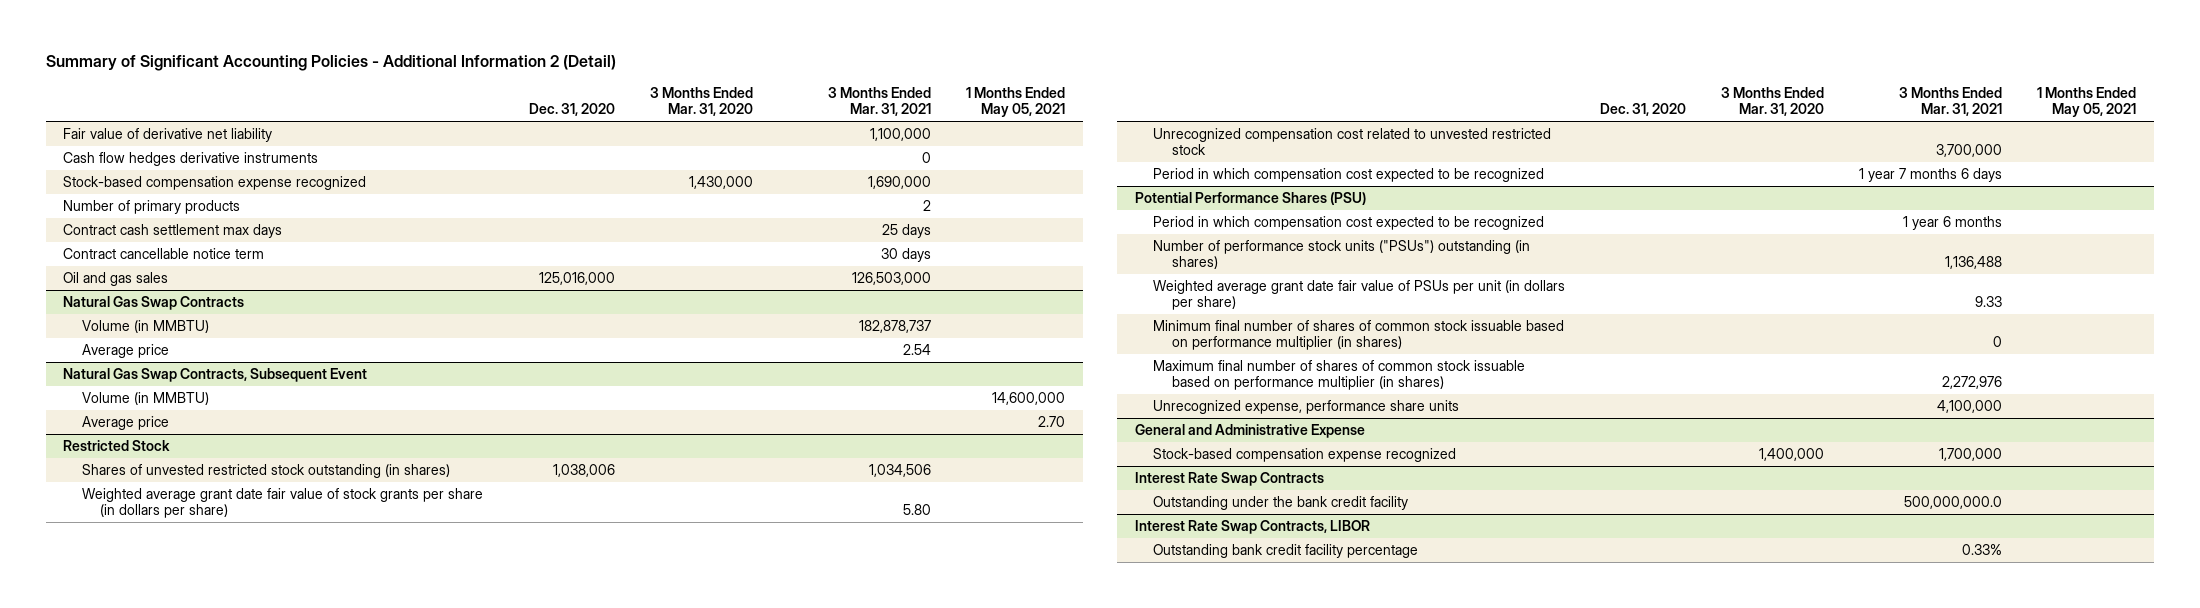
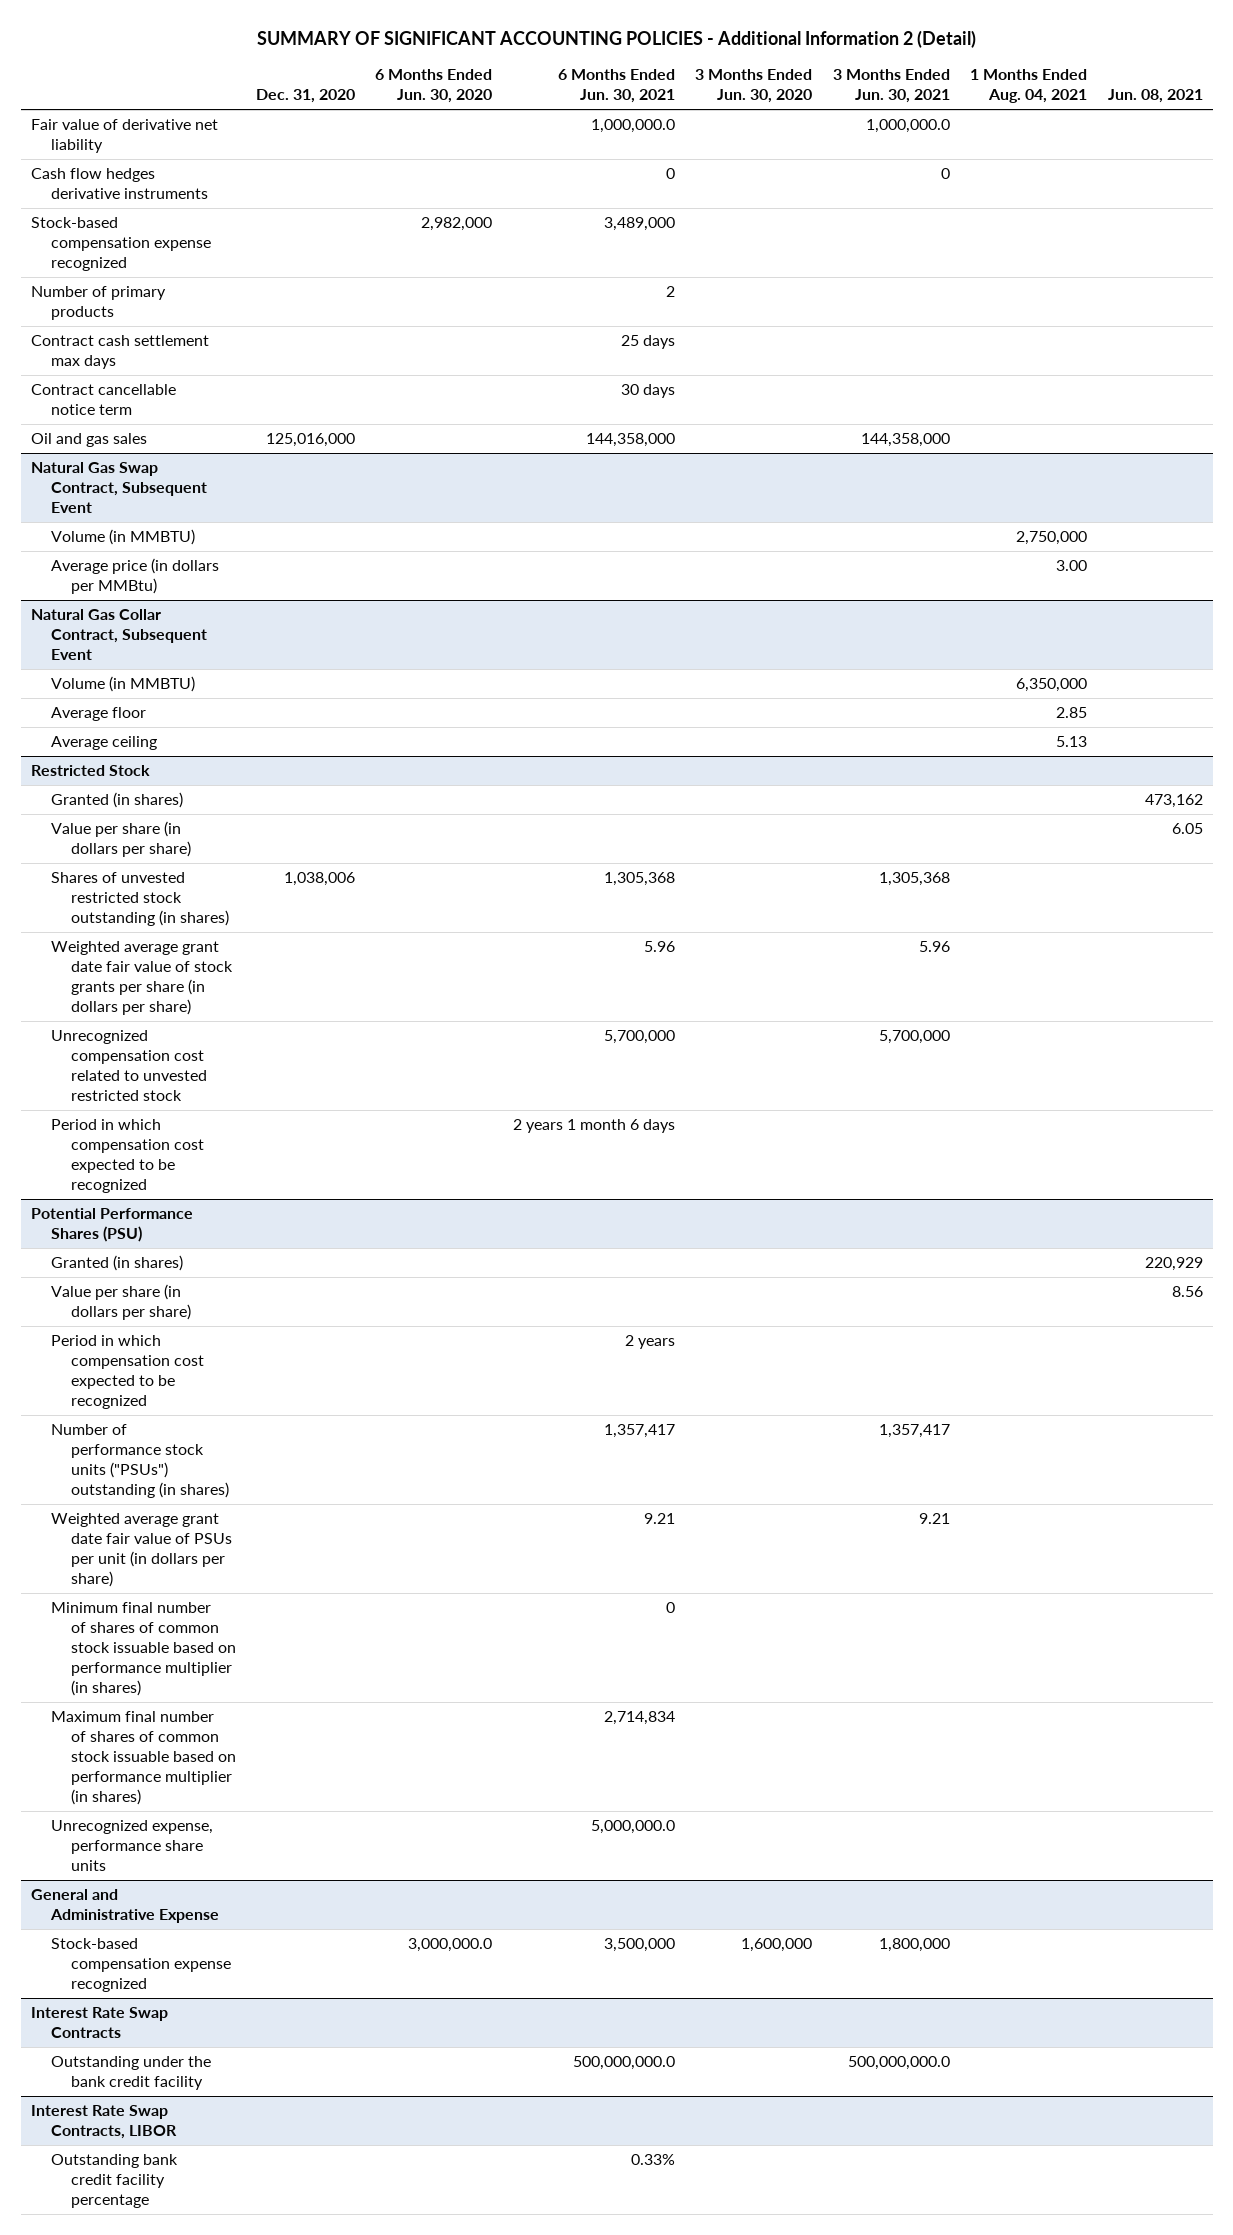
- Summary of Significant Accounting Policies - Additional Information 2 (Detail)
+ SUMMARY OF SIGNIFICANT ACCOUNTING POLICIES - Additional Information 2 (Detail)
- | Dec. 31, 2020 | 3 Months Ended Mar. 31, 2020 | 3 Months Ended Mar. 31, 2021 | 1 Months Ended May 05, 2021
+ | Dec. 31, 2020 | 6 Months Ended Jun. 30, 2020 | 6 Months Ended Jun. 30, 2021 | 3 Months Ended Jun. 30, 2020 | 3 Months Ended Jun. 30, 2021 | 1 Months Ended Aug. 04, 2021 | Jun. 08, 2021
- Natural Gas Swap Contracts
- Volume (in MMBTU) | | | 182,878,737 |
- Average price | | | 2.54 |
- Natural Gas Swap Contracts, Subsequent Event
+ Natural Gas Swap Contract, Subsequent Event
- Average price | | | | 2.70
+ Average price (in dollars per MMBtu) | | | | | | 3.00 |
+ Natural Gas Collar Contract, Subsequent Event
+ Volume (in MMBTU) | | | | | | 6,350,000 |
+ Average floor | | | | | | 2.85 |
+ Average ceiling | | | | | | 5.13 |
@ Restricted Stock
+ Granted (in shares) | | | | | | | 473,162
+ Value per share (in dollars per share) | | | | | | | 6.05
@ Potential Performance Shares (PSU)
+ Granted (in shares) | | | | | | | 220,929
+ Value per share (in dollars per share) | | | | | | | 8.56

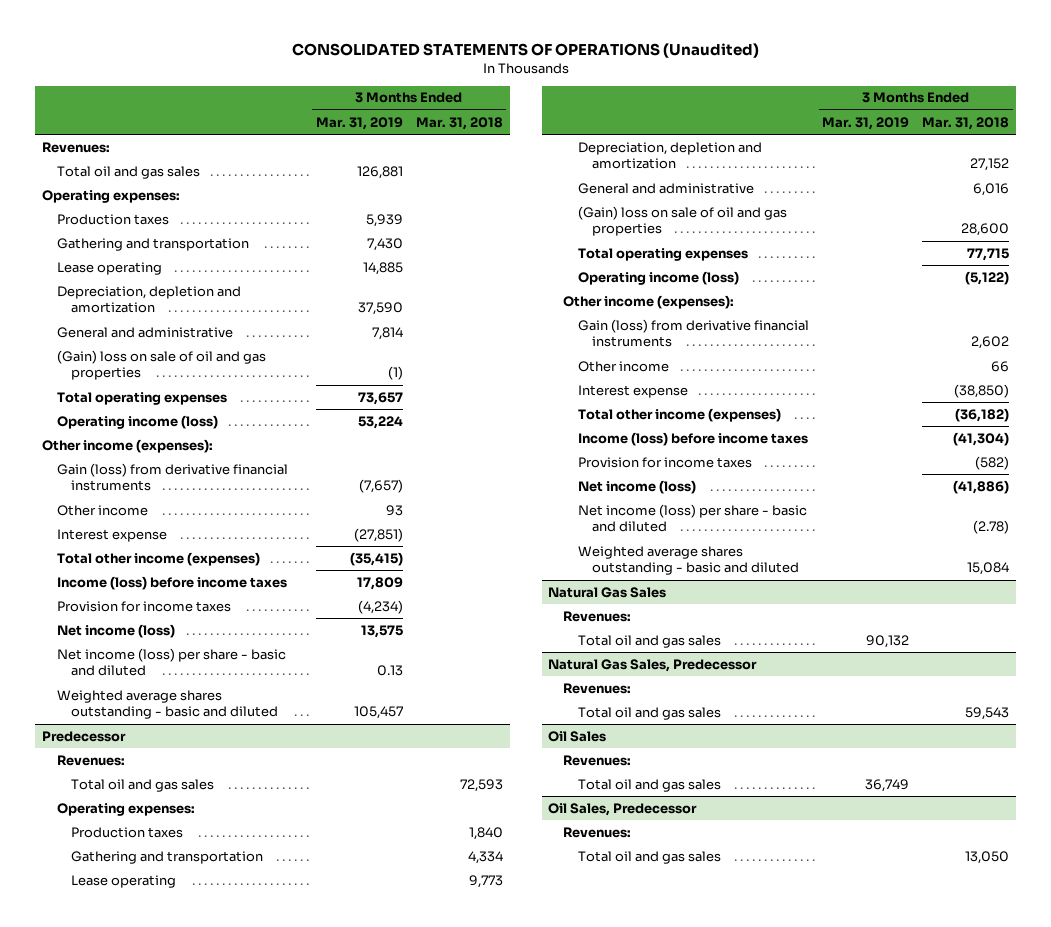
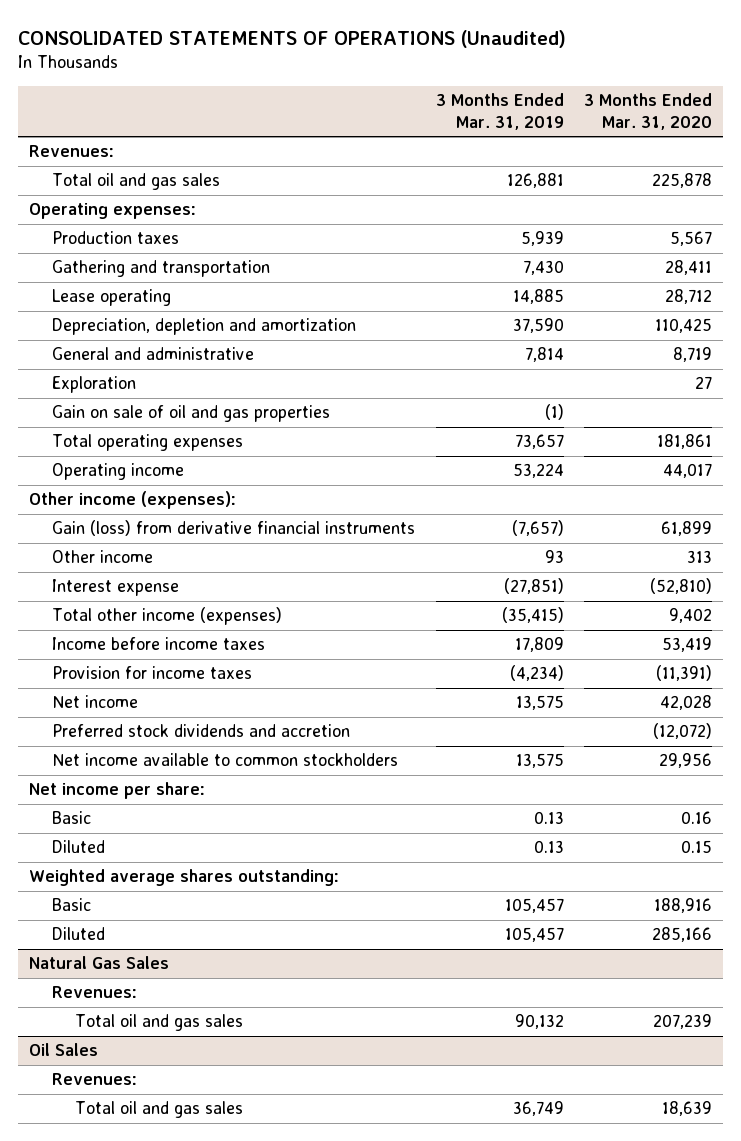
- | 3 Months Ended Mar. 31, 2019 | 3 Months Ended Mar. 31, 2018
+ | 3 Months Ended Mar. 31, 2019 | 3 Months Ended Mar. 31, 2020
- (Gain) loss on sale of oil and gas properties | (1) |
+ Exploration | | 27
+ Gain on sale of oil and gas properties | (1) |
- Operating income (loss) | 53,224 |
+ Operating income | 53,224 | 44,017
- Income (loss) before income taxes | 17,809 |
+ Income before income taxes | 17,809 | 53,419
- Net income (loss) | 13,575 |
- Net income (loss) per share - basic and diluted | 0.13 |
- Weighted average shares outstanding - basic and diluted | 105,457 |
- Predecessor
- Revenues:
- Total oil and gas sales | | 72,593
- Operating expenses:
- Production taxes | | 1,840
- Gathering and transportation | | 4,334
- Lease operating | | 9,773
- Depreciation, depletion and amortization | | 27,152
- General and administrative | | 6,016
- (Gain) loss on sale of oil and gas properties | | 28,600
- Total operating expenses | | 77,715
- Operating income (loss) | | (5,122)
- Other income (expenses):
- Gain (loss) from derivative financial instruments | | 2,602
- Other income | | 66
- Interest expense | | (38,850)
- Total other income (expenses) | | (36,182)
- Income (loss) before income taxes | | (41,304)
- Provision for income taxes | | (582)
- Net income (loss) | | (41,886)
- Net income (loss) per share - basic and diluted | | (2.78)
- Weighted average shares outstanding - basic and diluted | | 15,084
+ Net income | 13,575 | 42,028
+ Preferred stock dividends and accretion | | (12,072)
+ Net income available to common stockholders | 13,575 | 29,956
+ Net income per share:
+ Basic | 0.13 | 0.16
+ Diluted | 0.13 | 0.15
+ Weighted average shares outstanding:
+ Basic | 105,457 | 188,916
+ Diluted | 105,457 | 285,166
- Natural Gas Sales, Predecessor
- Revenues:
- Total oil and gas sales | | 59,543
- Oil Sales, Predecessor
- Revenues:
- Total oil and gas sales | | 13,050

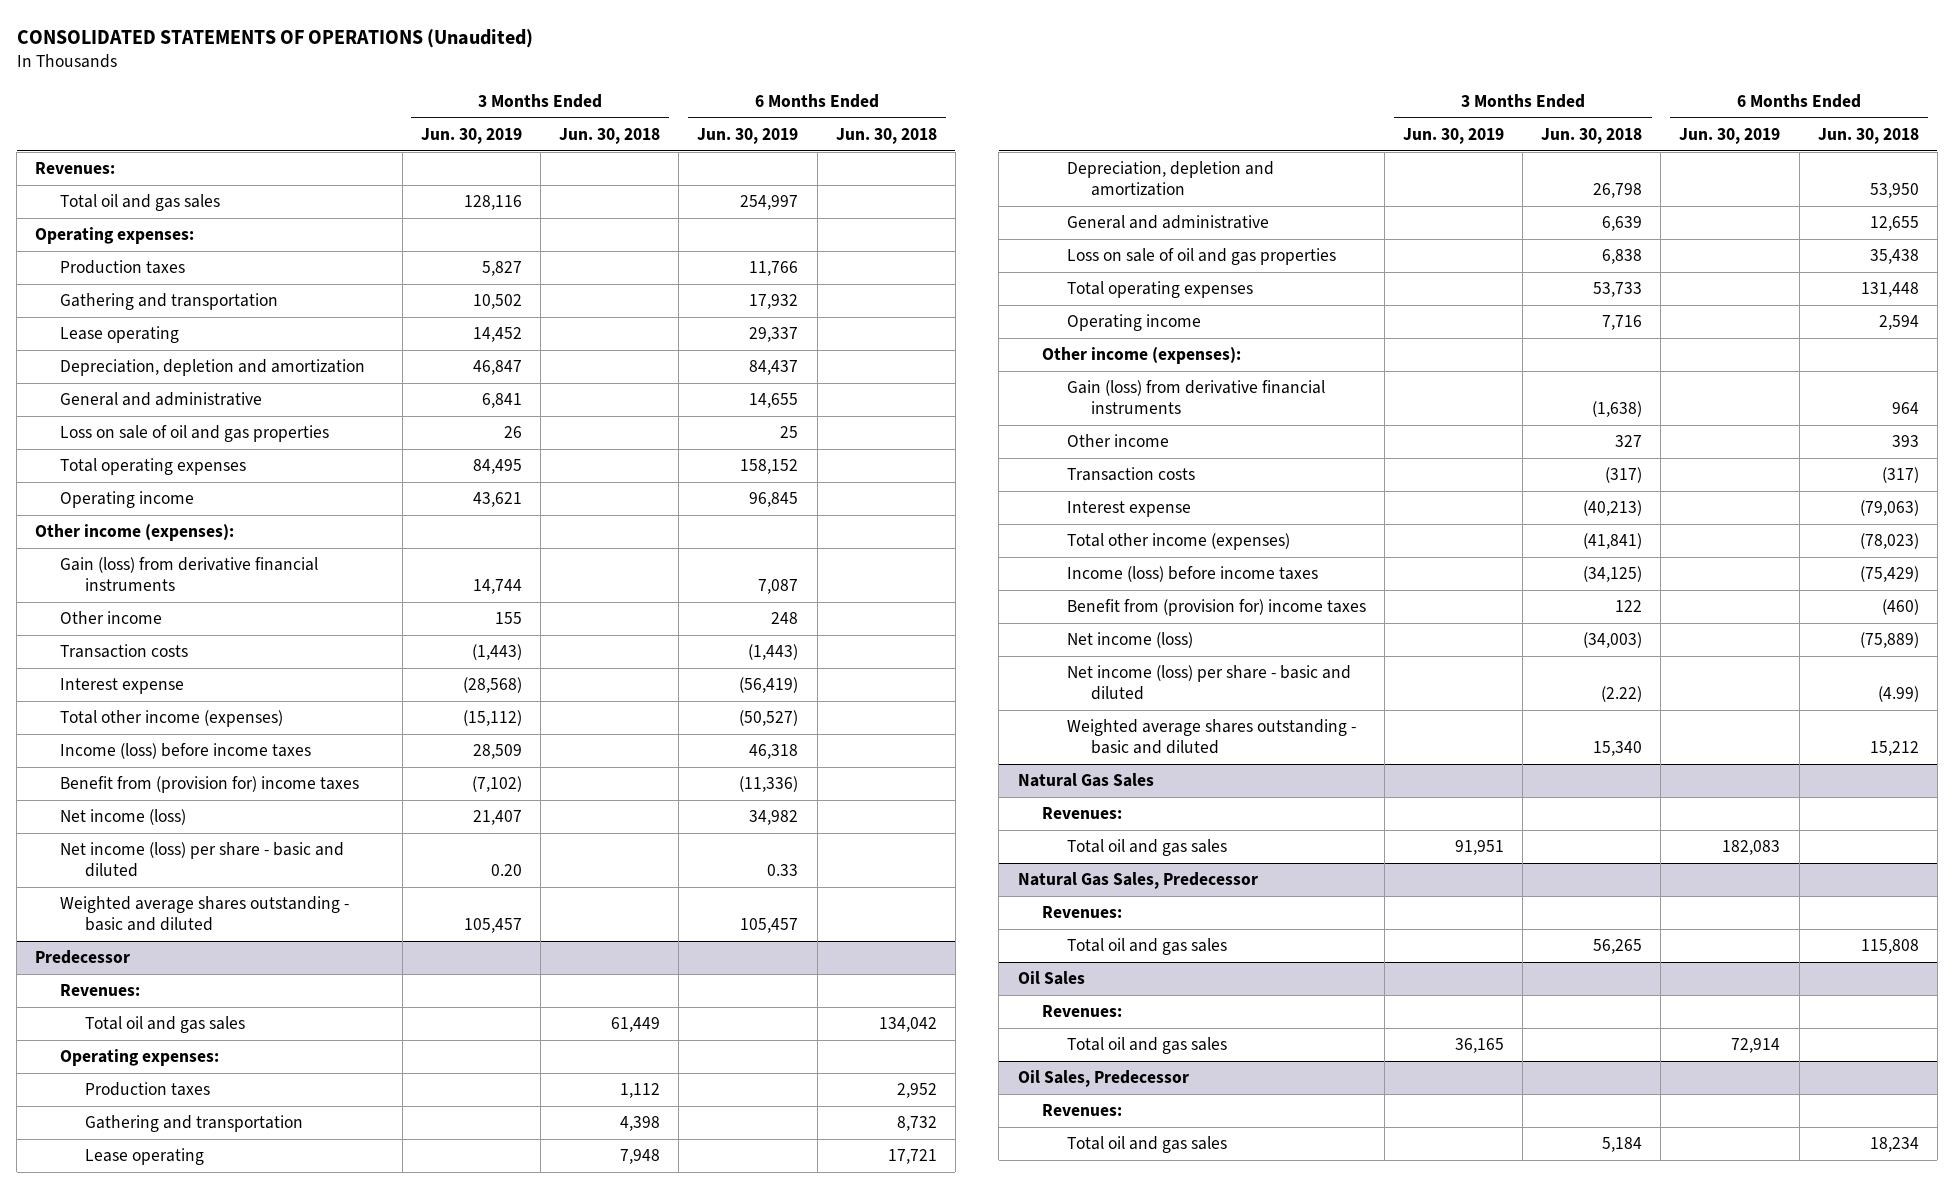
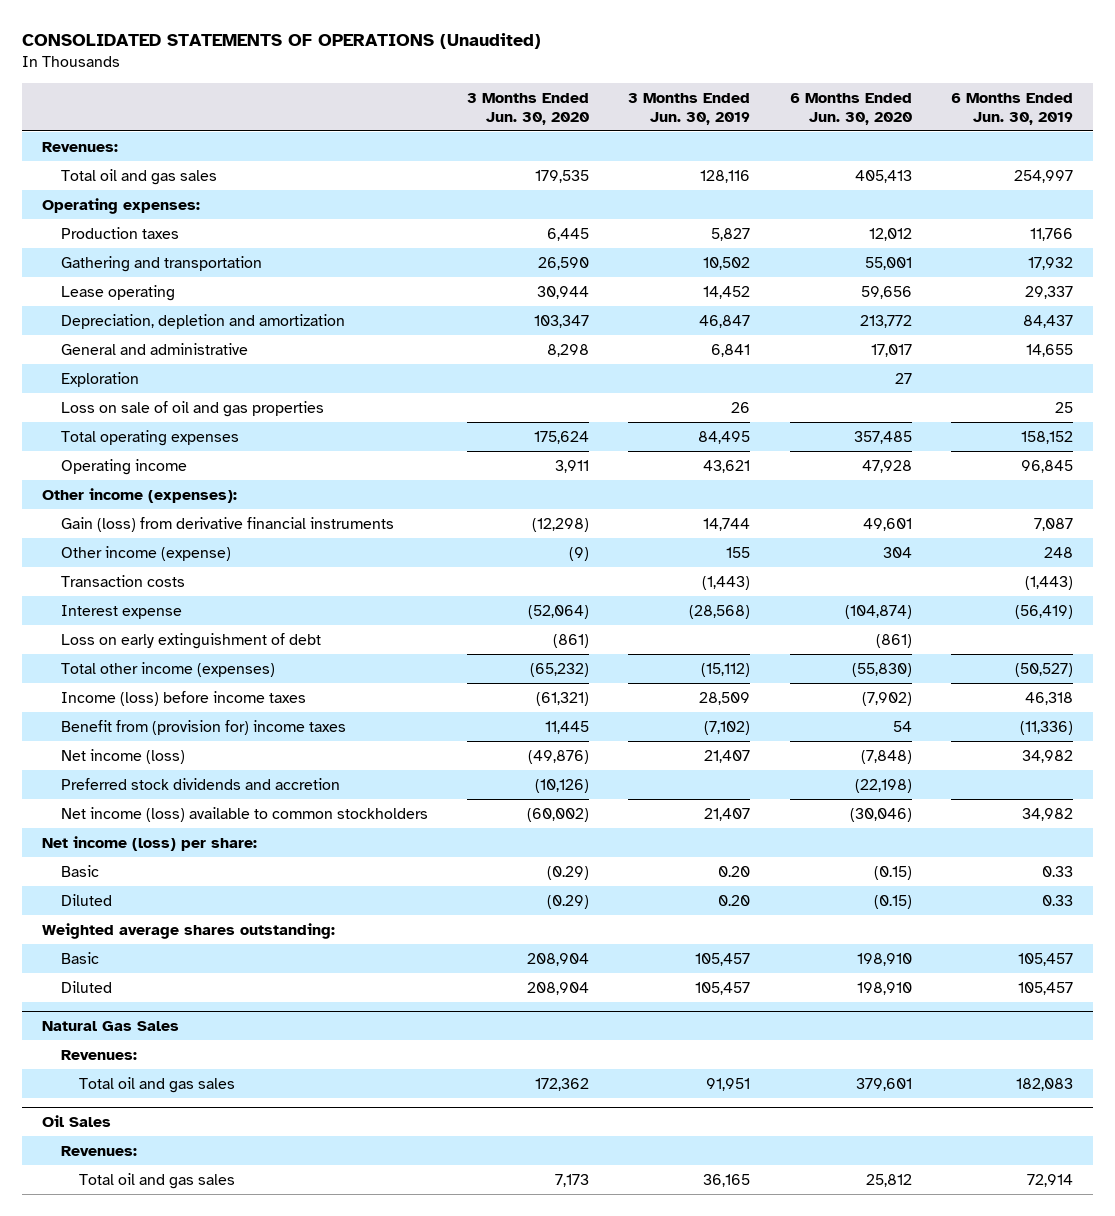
- | 3 Months Ended Jun. 30, 2019 | 3 Months Ended Jun. 30, 2018 | 6 Months Ended Jun. 30, 2019 | 6 Months Ended Jun. 30, 2018
+ | 3 Months Ended Jun. 30, 2020 | 3 Months Ended Jun. 30, 2019 | 6 Months Ended Jun. 30, 2020 | 6 Months Ended Jun. 30, 2019
+ Exploration | | | 27 |
- Other income | 155 | | 248 |
+ Other income (expense) | (9) | 155 | 304 | 248
+ Loss on early extinguishment of debt | (861) | | (861) |
- Net income (loss) per share - basic and diluted | 0.20 | | 0.33 |
- Weighted average shares outstanding - basic and diluted | 105,457 | | 105,457 |
- Predecessor
- Revenues:
- Total oil and gas sales | | 61,449 | | 134,042
- Operating expenses:
- Production taxes | | 1,112 | | 2,952
- Gathering and transportation | | 4,398 | | 8,732
- Lease operating | | 7,948 | | 17,721
- Depreciation, depletion and amortization | | 26,798 | | 53,950
- General and administrative | | 6,639 | | 12,655
- Loss on sale of oil and gas properties | | 6,838 | | 35,438
- Total operating expenses | | 53,733 | | 131,448
- Operating income | | 7,716 | | 2,594
- Other income (expenses):
- Gain (loss) from derivative financial instruments | | (1,638) | | 964
- Other income | | 327 | | 393
- Transaction costs | | (317) | | (317)
- Interest expense | | (40,213) | | (79,063)
- Total other income (expenses) | | (41,841) | | (78,023)
- Income (loss) before income taxes | | (34,125) | | (75,429)
- Benefit from (provision for) income taxes | | 122 | | (460)
- Net income (loss) | | (34,003) | | (75,889)
- Net income (loss) per share - basic and diluted | | (2.22) | | (4.99)
- Weighted average shares outstanding - basic and diluted | | 15,340 | | 15,212
+ Preferred stock dividends and accretion | (10,126) | | (22,198) |
+ Net income (loss) available to common stockholders | (60,002) | 21,407 | (30,046) | 34,982
+ Net income (loss) per share:
+ Basic | (0.29) | 0.20 | (0.15) | 0.33
+ Diluted | (0.29) | 0.20 | (0.15) | 0.33
+ Weighted average shares outstanding:
+ Basic | 208,904 | 105,457 | 198,910 | 105,457
+ Diluted | 208,904 | 105,457 | 198,910 | 105,457
- Natural Gas Sales, Predecessor
- Revenues:
- Total oil and gas sales | | 56,265 | | 115,808
- Oil Sales, Predecessor
- Revenues:
- Total oil and gas sales | | 5,184 | | 18,234

